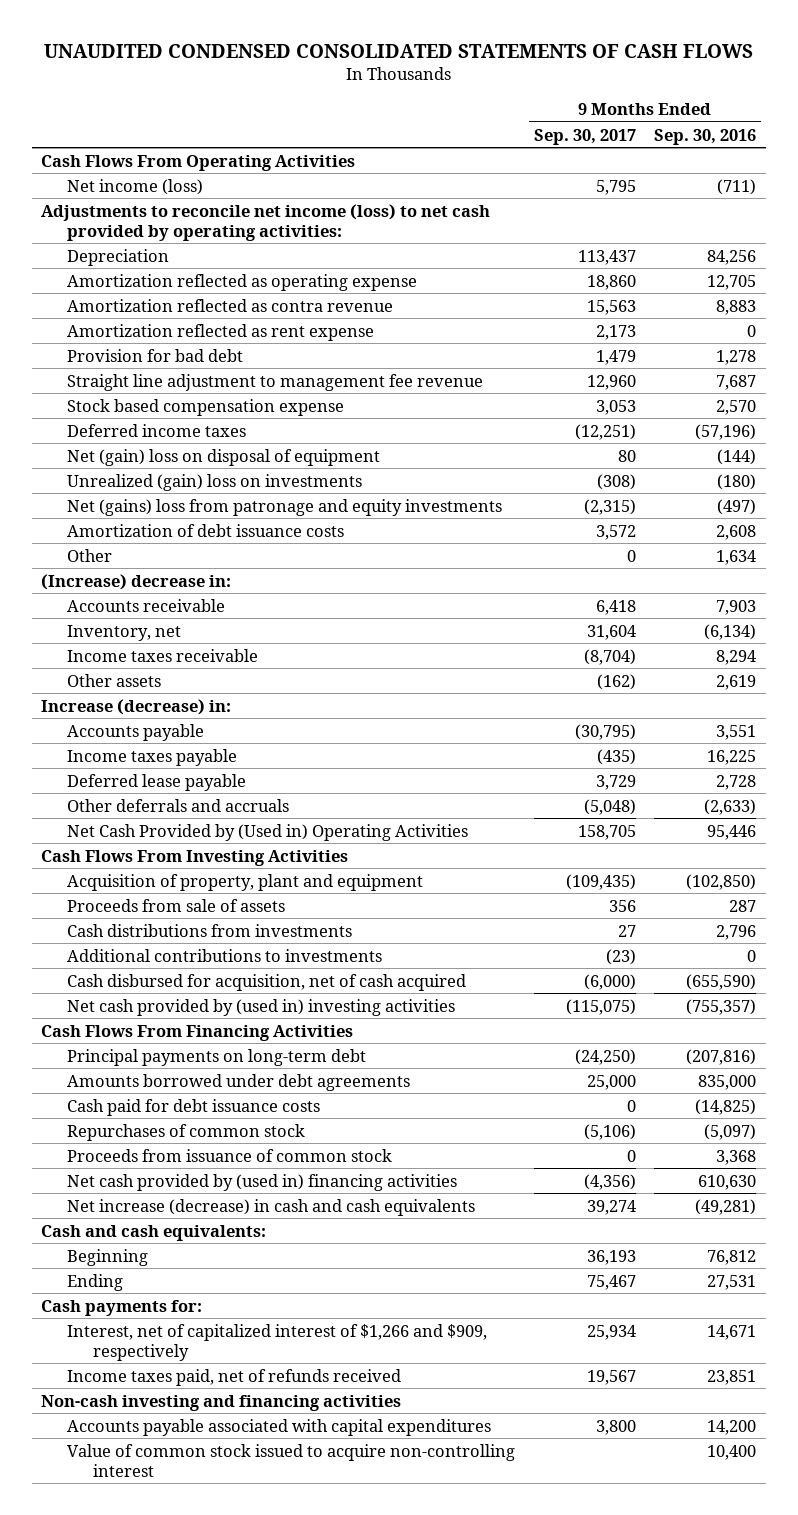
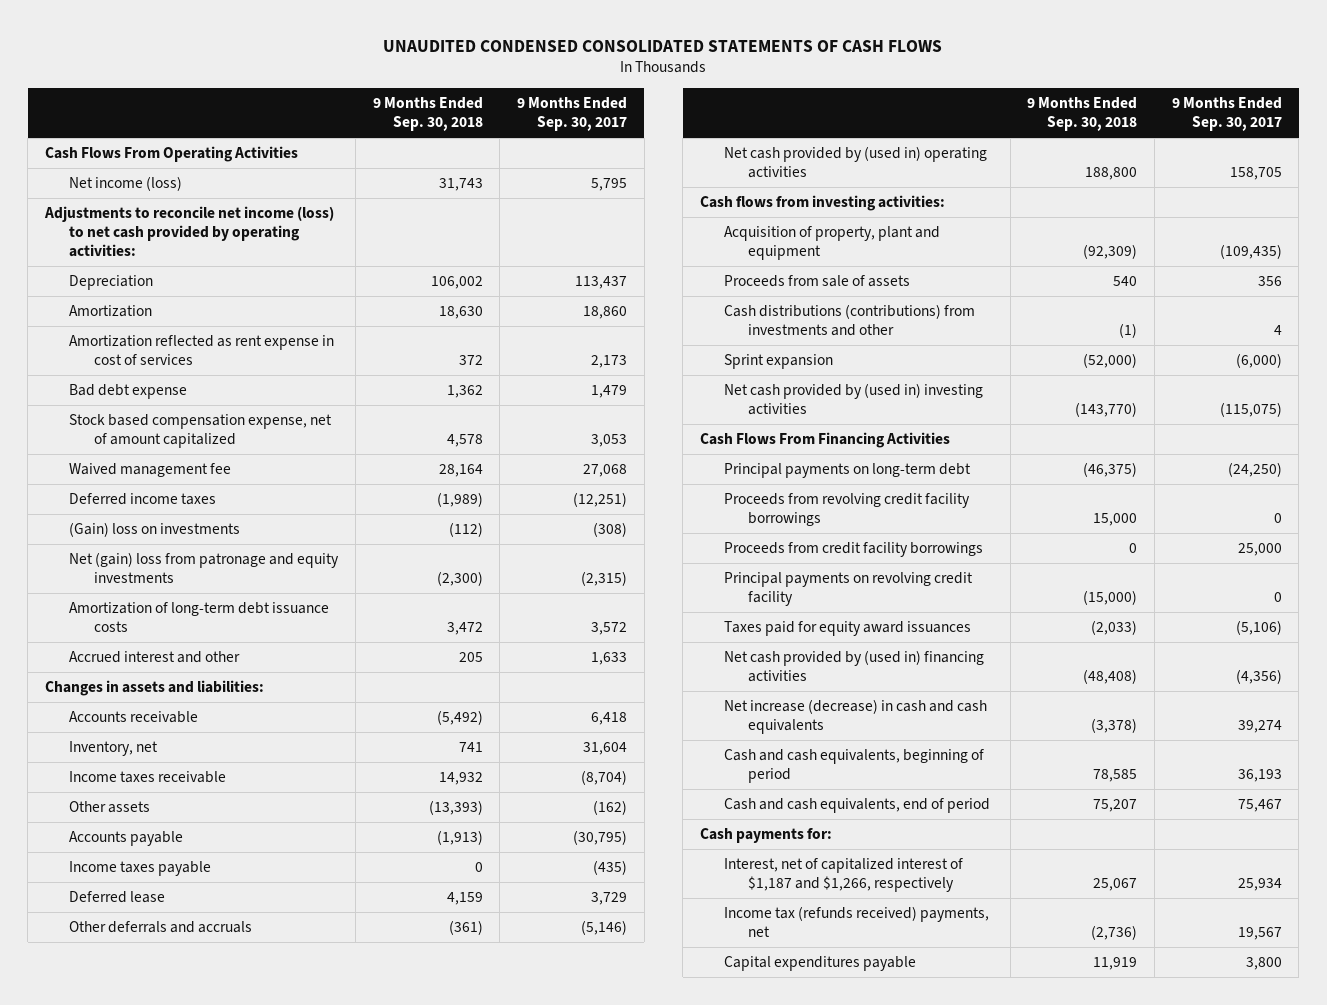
- | 9 Months Ended Sep. 30, 2017 | 9 Months Ended Sep. 30, 2016
+ | 9 Months Ended Sep. 30, 2018 | 9 Months Ended Sep. 30, 2017
- Amortization reflected as operating expense | 18,860 | 12,705
- Amortization reflected as contra revenue | 15,563 | 8,883
- Amortization reflected as rent expense | 2,173 | 0
- Provision for bad debt | 1,479 | 1,278
- Straight line adjustment to management fee revenue | 12,960 | 7,687
- Stock based compensation expense | 3,053 | 2,570
+ Amortization | 18,630 | 18,860
+ Amortization reflected as rent expense in cost of services | 372 | 2,173
+ Bad debt expense | 1,362 | 1,479
+ Stock based compensation expense, net of amount capitalized | 4,578 | 3,053
+ Waived management fee | 28,164 | 27,068
- Net (gain) loss on disposal of equipment | 80 | (144)
- Unrealized (gain) loss on investments | (308) | (180)
- Net (gains) loss from patronage and equity investments | (2,315) | (497)
- Amortization of debt issuance costs | 3,572 | 2,608
- Other | 0 | 1,634
- (Increase) decrease in:
+ (Gain) loss on investments | (112) | (308)
+ Net (gain) loss from patronage and equity investments | (2,300) | (2,315)
+ Amortization of long-term debt issuance costs | 3,472 | 3,572
+ Accrued interest and other | 205 | 1,633
+ Changes in assets and liabilities:
- Increase (decrease) in:
- Deferred lease payable | 3,729 | 2,728
- Other deferrals and accruals | (5,048) | (2,633)
- Net Cash Provided by (Used in) Operating Activities | 158,705 | 95,446
- Cash Flows From Investing Activities
+ Deferred lease | 4,159 | 3,729
+ Other deferrals and accruals | (361) | (5,146)
+ Net cash provided by (used in) operating activities | 188,800 | 158,705
+ Cash flows from investing activities:
- Cash distributions from investments | 27 | 2,796
- Additional contributions to investments | (23) | 0
- Cash disbursed for acquisition, net of cash acquired | (6,000) | (655,590)
+ Cash distributions (contributions) from investments and other | (1) | 4
+ Sprint expansion | (52,000) | (6,000)
- Amounts borrowed under debt agreements | 25,000 | 835,000
- Cash paid for debt issuance costs | 0 | (14,825)
- Repurchases of common stock | (5,106) | (5,097)
- Proceeds from issuance of common stock | 0 | 3,368
+ Proceeds from revolving credit facility borrowings | 15,000 | 0
+ Proceeds from credit facility borrowings | 0 | 25,000
+ Principal payments on revolving credit facility | (15,000) | 0
+ Taxes paid for equity award issuances | (2,033) | (5,106)
- Cash and cash equivalents:
- Beginning | 36,193 | 76,812
- Ending | 75,467 | 27,531
+ Cash and cash equivalents, beginning of period | 78,585 | 36,193
+ Cash and cash equivalents, end of period | 75,207 | 75,467
- Interest, net of capitalized interest of $1,266 and $909, respectively | 25,934 | 14,671
- Income taxes paid, net of refunds received | 19,567 | 23,851
- Non-cash investing and financing activities
- Accounts payable associated with capital expenditures | 3,800 | 14,200
- Value of common stock issued to acquire non-controlling interest | | 10,400
+ Interest, net of capitalized interest of $1,187 and $1,266, respectively | 25,067 | 25,934
+ Income tax (refunds received) payments, net | (2,736) | 19,567
+ Capital expenditures payable | 11,919 | 3,800

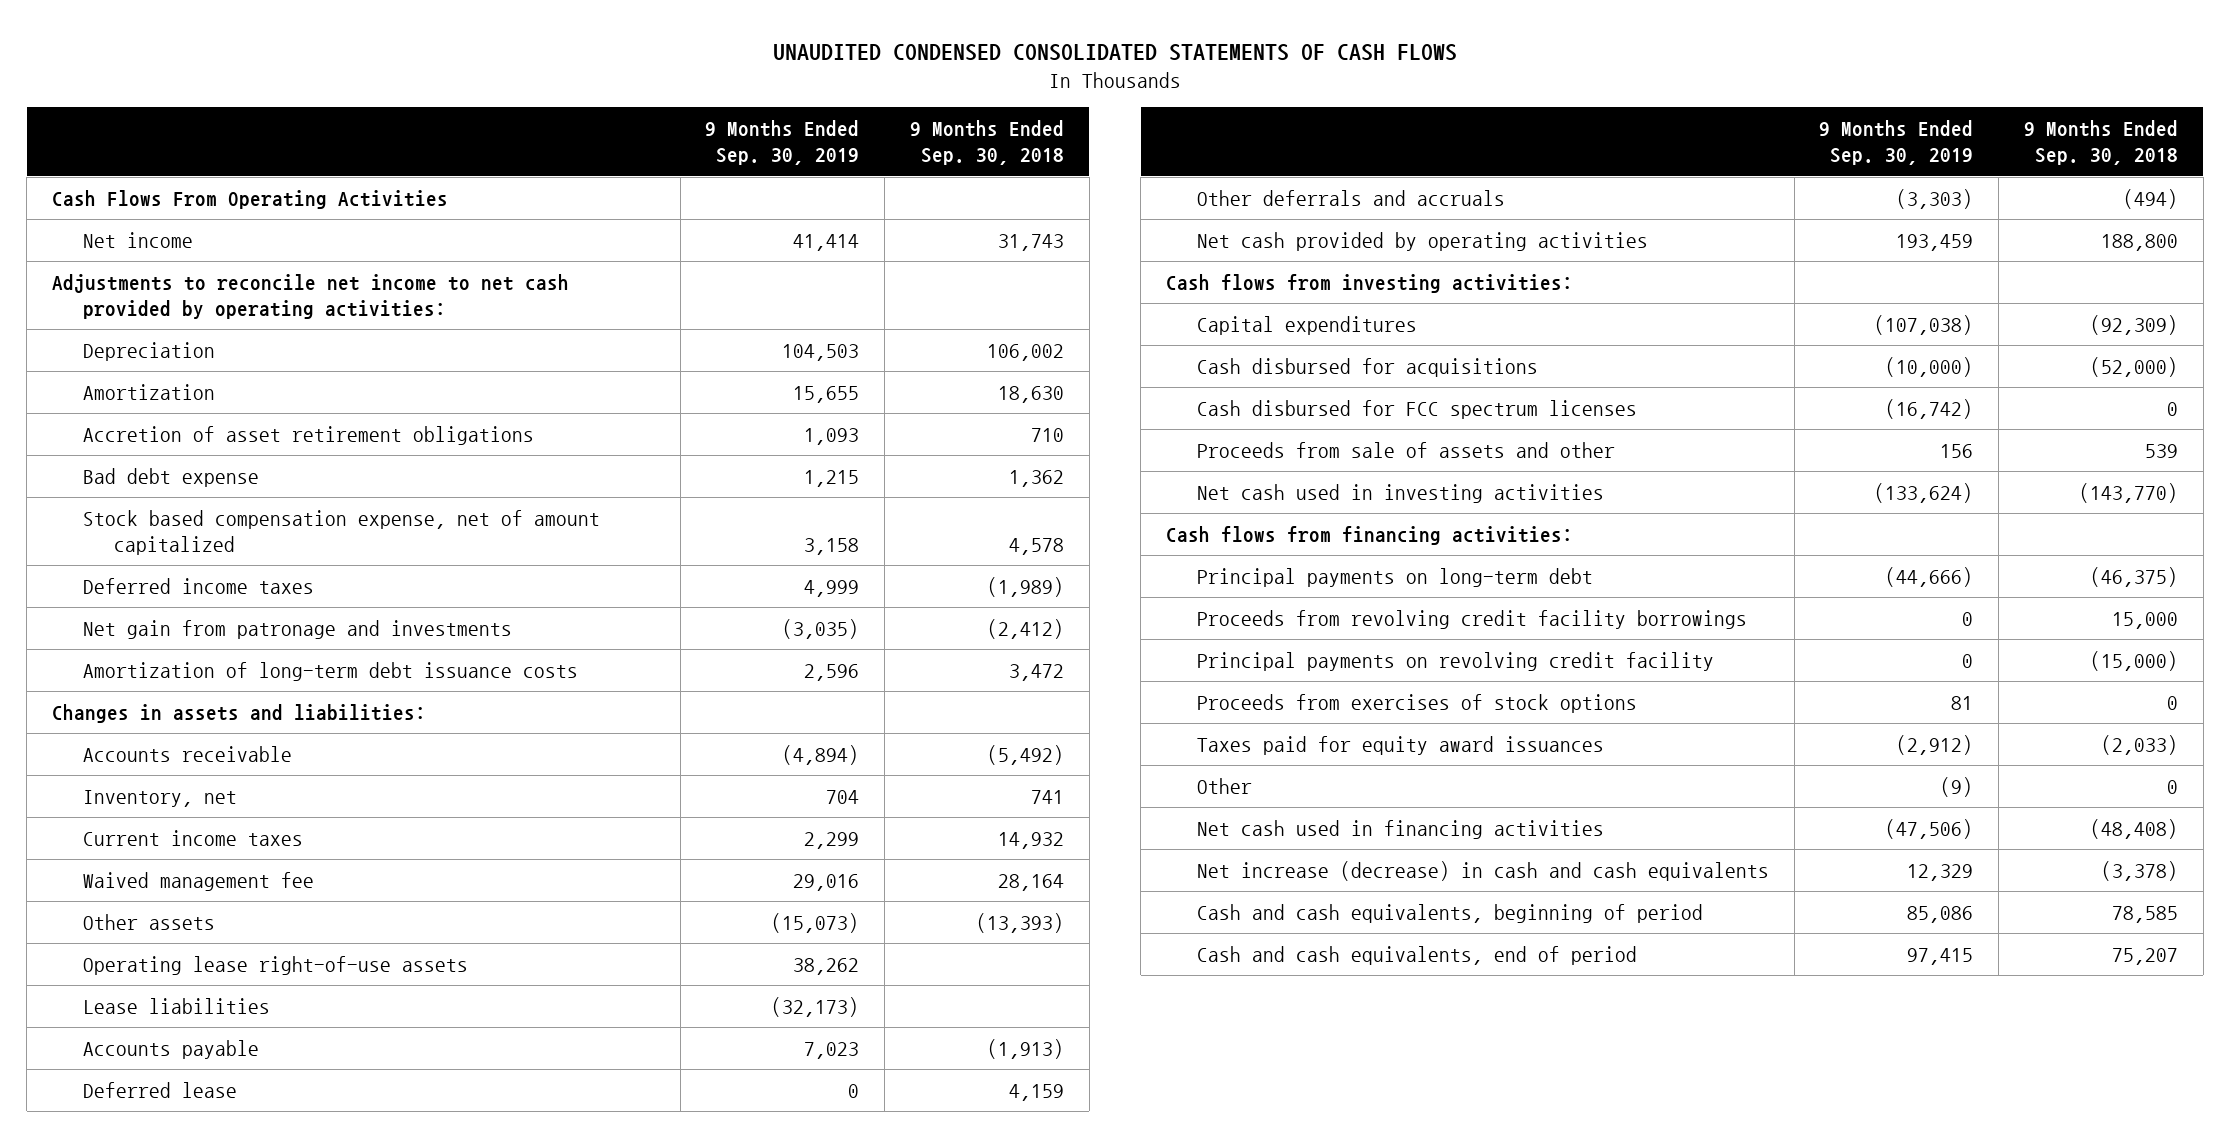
- | 9 Months Ended Sep. 30, 2018 | 9 Months Ended Sep. 30, 2017
+ | 9 Months Ended Sep. 30, 2019 | 9 Months Ended Sep. 30, 2018
- Net income (loss) | 31,743 | 5,795
- Adjustments to reconcile net income (loss) to net cash provided by operating activities:
+ Net income | 41,414 | 31,743
+ Adjustments to reconcile net income to net cash provided by operating activities:
- Amortization reflected as rent expense in cost of services | 372 | 2,173
+ Accretion of asset retirement obligations | 1,093 | 710
- (Gain) loss on investments | (112) | (308)
- Net (gain) loss from patronage and equity investments | (2,300) | (2,315)
+ Net gain from patronage and investments | (3,035) | (2,412)
- Accrued interest and other | 205 | 1,633
- Income taxes receivable | 14,932 | (8,704)
+ Current income taxes | 2,299 | 14,932
moved down: Waived management fee | 29,016 | 28,164
+ Operating lease right-of-use assets | 38,262 |
+ Lease liabilities | (32,173) |
- Income taxes payable | 0 | (435)
- Other deferrals and accruals | (361) | (5,146)
- Net cash provided by (used in) operating activities | 188,800 | 158,705
+ Other deferrals and accruals | (3,303) | (494)
+ Net cash provided by operating activities | 193,459 | 188,800
- Acquisition of property, plant and equipment | (92,309) | (109,435)
- Proceeds from sale of assets | 540 | 356
- Cash distributions (contributions) from investments and other | (1) | 4
- Sprint expansion | (52,000) | (6,000)
- Net cash provided by (used in) investing activities | (143,770) | (115,075)
- Cash Flows From Financing Activities
+ Capital expenditures | (107,038) | (92,309)
+ Cash disbursed for acquisitions | (10,000) | (52,000)
+ Cash disbursed for FCC spectrum licenses | (16,742) | 0
+ Proceeds from sale of assets and other | 156 | 539
+ Net cash used in investing activities | (133,624) | (143,770)
+ Cash flows from financing activities:
- Proceeds from credit facility borrowings | 0 | 25,000
+ Proceeds from exercises of stock options | 81 | 0
- Net cash provided by (used in) financing activities | (48,408) | (4,356)
+ Other | (9) | 0
+ Net cash used in financing activities | (47,506) | (48,408)
- Cash payments for:
- Interest, net of capitalized interest of $1,187 and $1,266, respectively | 25,067 | 25,934
- Income tax (refunds received) payments, net | (2,736) | 19,567
- Capital expenditures payable | 11,919 | 3,800

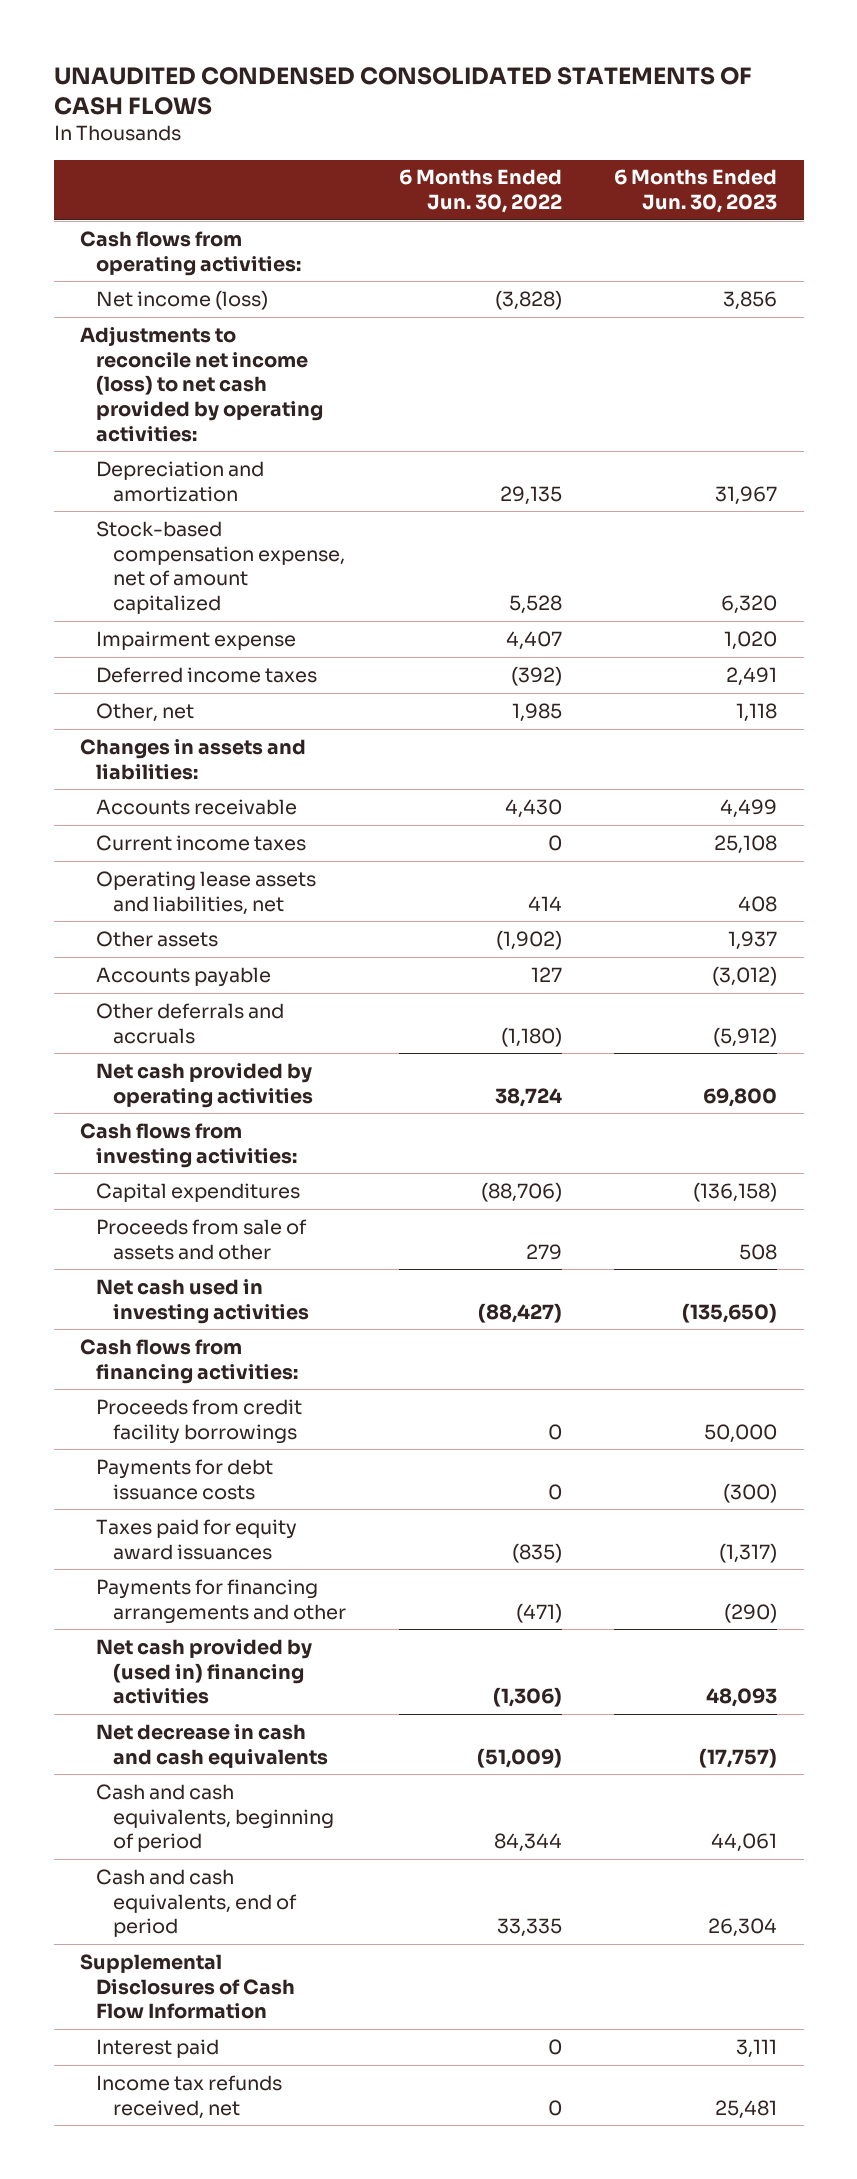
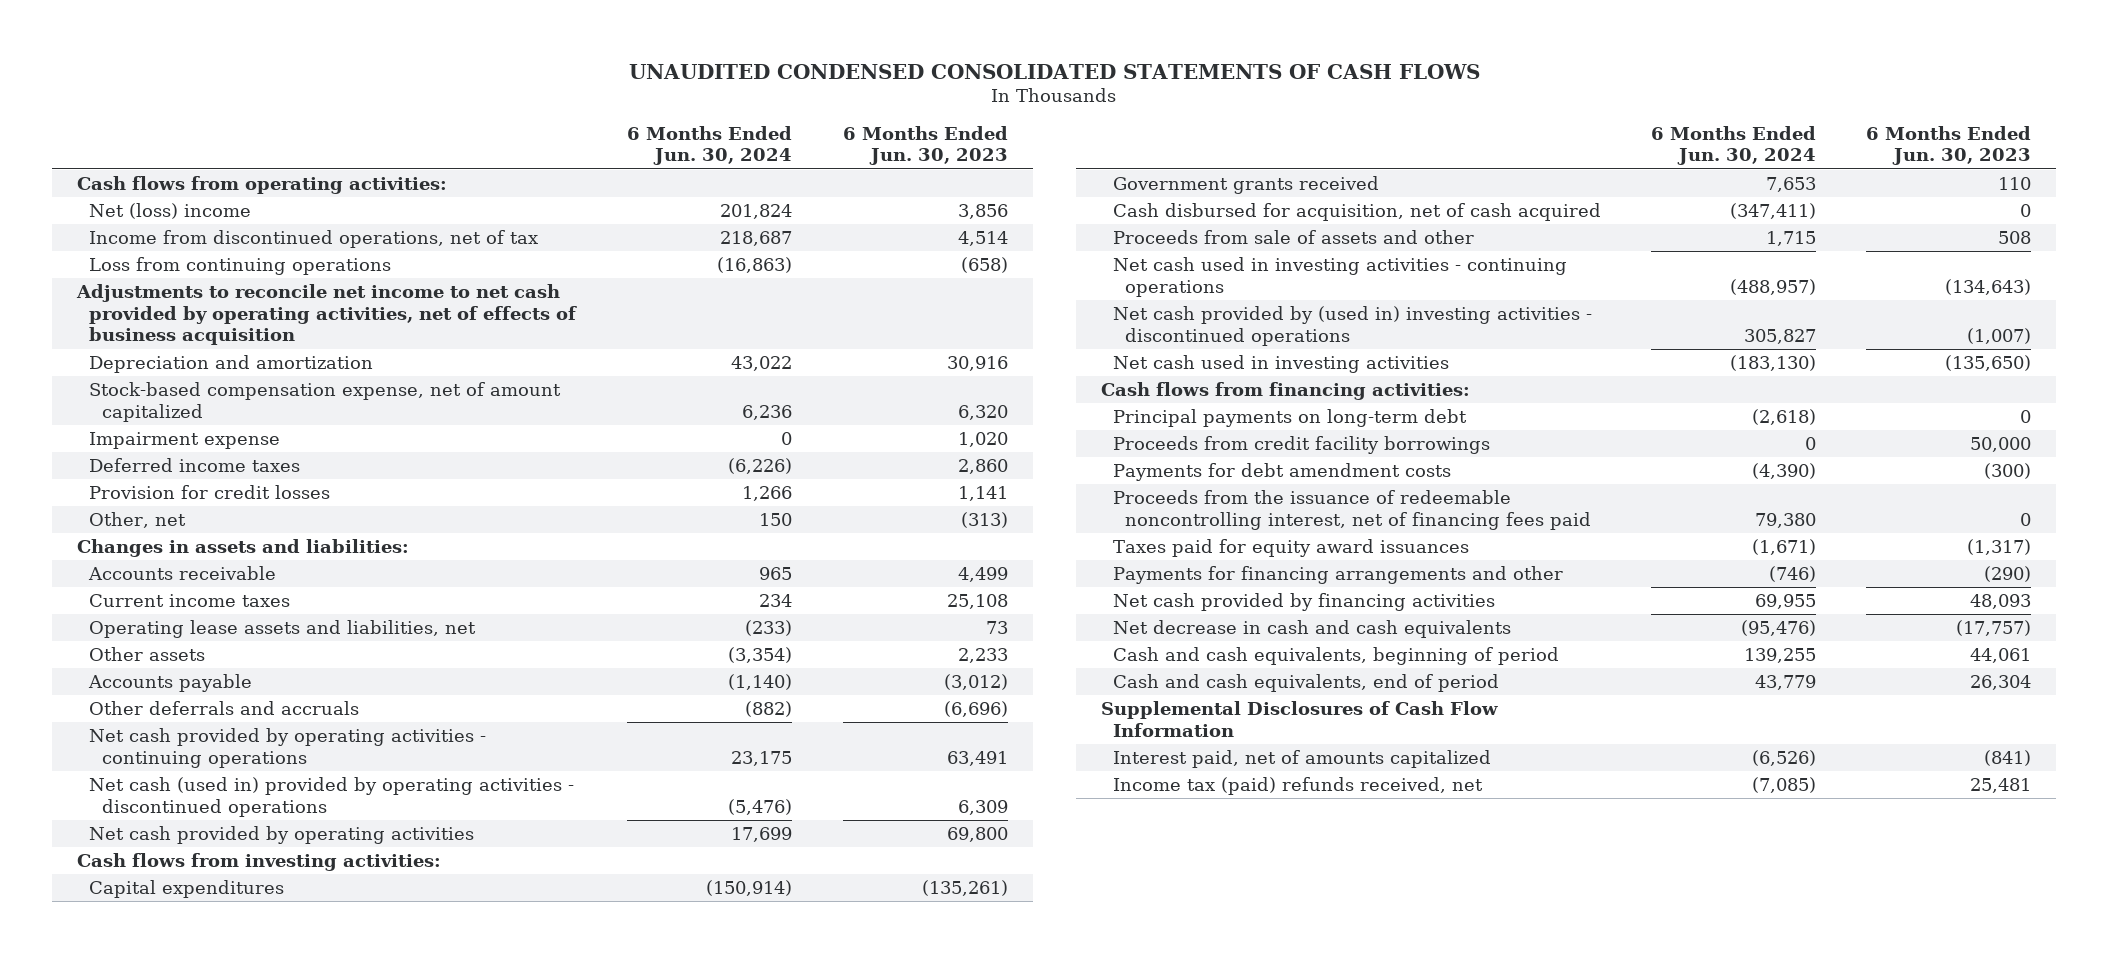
- | 6 Months Ended Jun. 30, 2022 | 6 Months Ended Jun. 30, 2023
+ | 6 Months Ended Jun. 30, 2024 | 6 Months Ended Jun. 30, 2023
- Net income (loss) | (3,828) | 3,856
- Adjustments to reconcile net income (loss) to net cash provided by operating activities:
- Depreciation and amortization | 29,135 | 31,967
+ Net (loss) income | 201,824 | 3,856
+ Income from discontinued operations, net of tax | 218,687 | 4,514
+ Loss from continuing operations | (16,863) | (658)
+ Adjustments to reconcile net income to net cash provided by operating activities, net of effects of business acquisition
+ Depreciation and amortization | 43,022 | 30,916
- Deferred income taxes | (392) | 2,491
- Other, net | 1,985 | 1,118
+ Deferred income taxes | (6,226) | 2,860
+ Provision for credit losses | 1,266 | 1,141
+ Other, net | 150 | (313)
- Operating lease assets and liabilities, net | 414 | 408
- Other assets | (1,902) | 1,937
+ Operating lease assets and liabilities, net | (233) | 73
+ Other assets | (3,354) | 2,233
- Other deferrals and accruals | (1,180) | (5,912)
+ Other deferrals and accruals | (882) | (6,696)
+ Net cash provided by operating activities - continuing operations | 23,175 | 63,491
+ Net cash (used in) provided by operating activities - discontinued operations | (5,476) | 6,309
- Capital expenditures | (88,706) | (136,158)
+ Capital expenditures | (150,914) | (135,261)
+ Government grants received | 7,653 | 110
+ Cash disbursed for acquisition, net of cash acquired | (347,411) | 0
+ Net cash used in investing activities - continuing operations | (488,957) | (134,643)
+ Net cash provided by (used in) investing activities - discontinued operations | 305,827 | (1,007)
+ Principal payments on long-term debt | (2,618) | 0
- Payments for debt issuance costs | 0 | (300)
+ Payments for debt amendment costs | (4,390) | (300)
+ Proceeds from the issuance of redeemable noncontrolling interest, net of financing fees paid | 79,380 | 0
- Net cash provided by (used in) financing activities | (1,306) | 48,093
+ Net cash provided by financing activities | 69,955 | 48,093
- Interest paid | 0 | 3,111
- Income tax refunds received, net | 0 | 25,481
+ Interest paid, net of amounts capitalized | (6,526) | (841)
+ Income tax (paid) refunds received, net | (7,085) | 25,481

